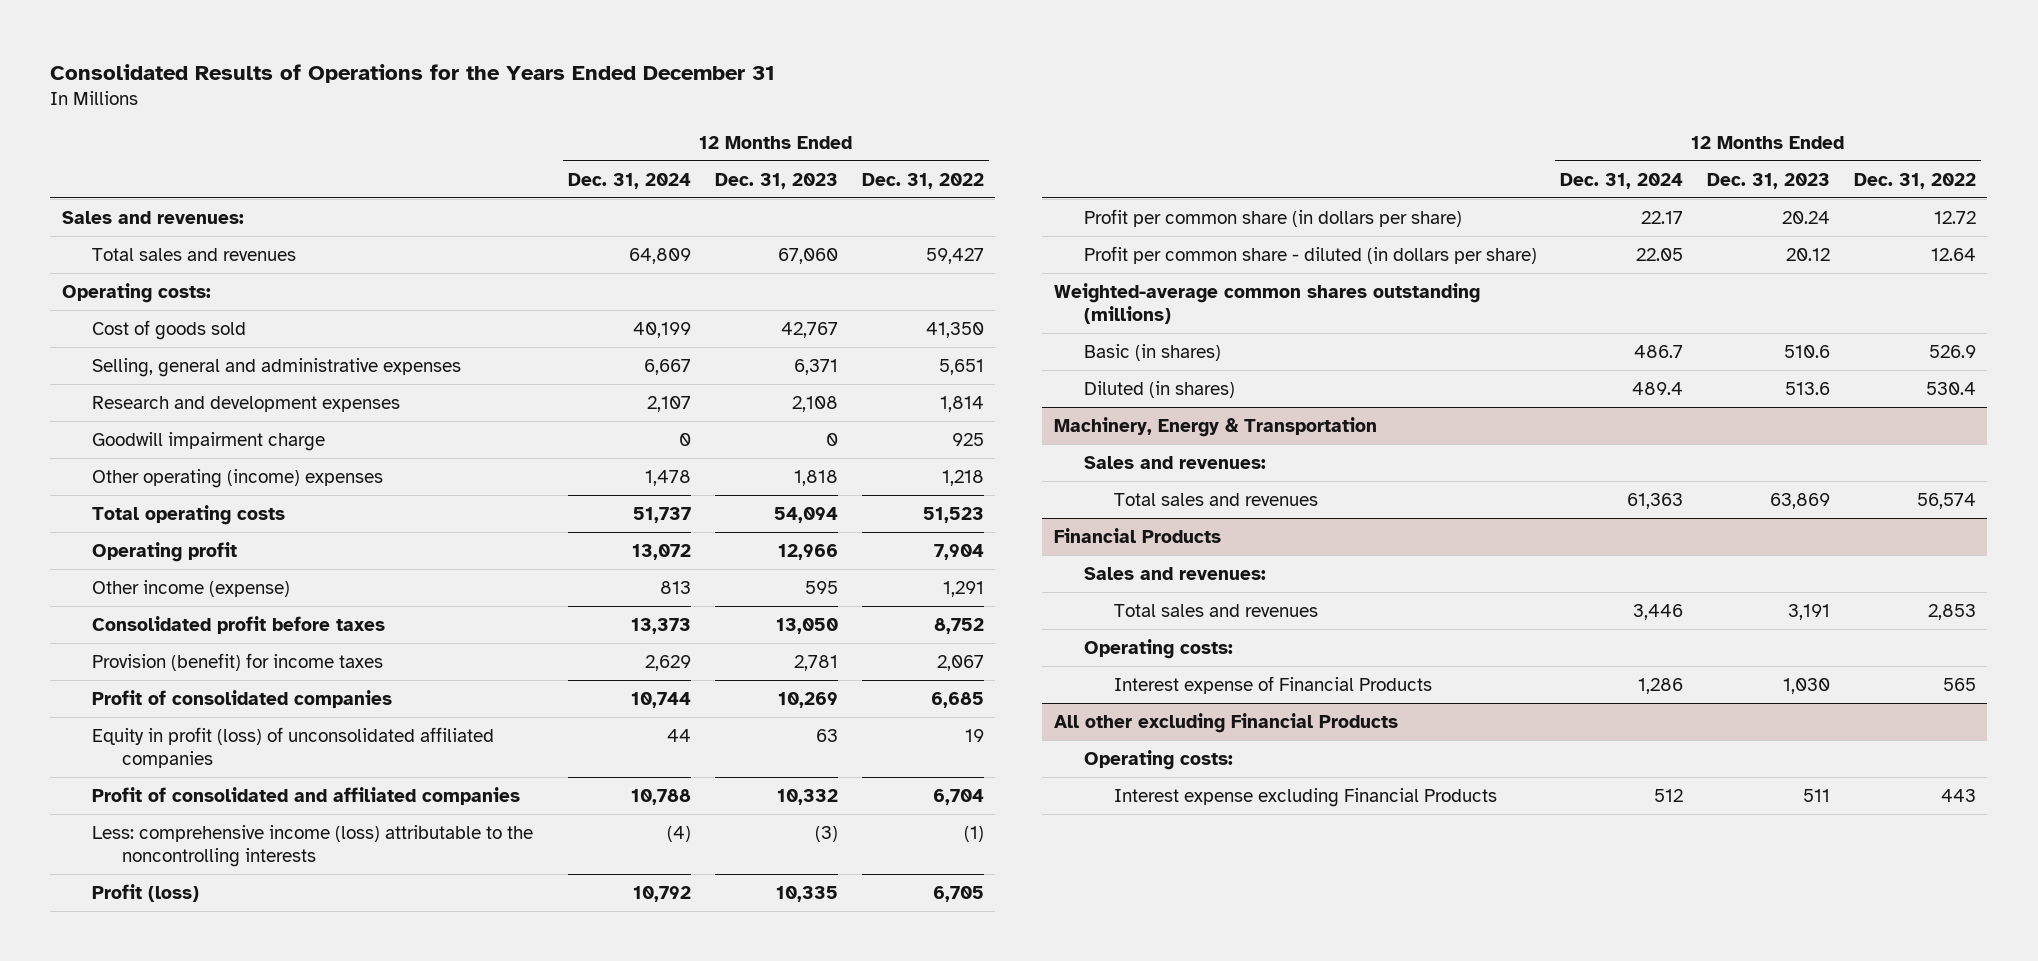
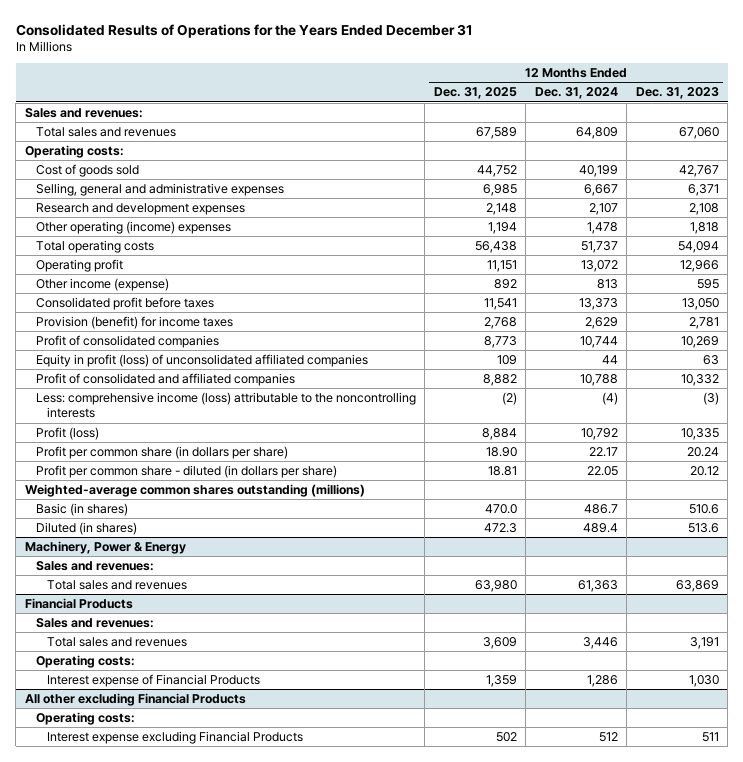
- | 12 Months Ended Dec. 31, 2024 | 12 Months Ended Dec. 31, 2023 | 12 Months Ended Dec. 31, 2022
+ | 12 Months Ended Dec. 31, 2025 | 12 Months Ended Dec. 31, 2024 | 12 Months Ended Dec. 31, 2023
- Goodwill impairment charge | 0 | 0 | 925
- Machinery, Energy & Transportation
+ Machinery, Power & Energy

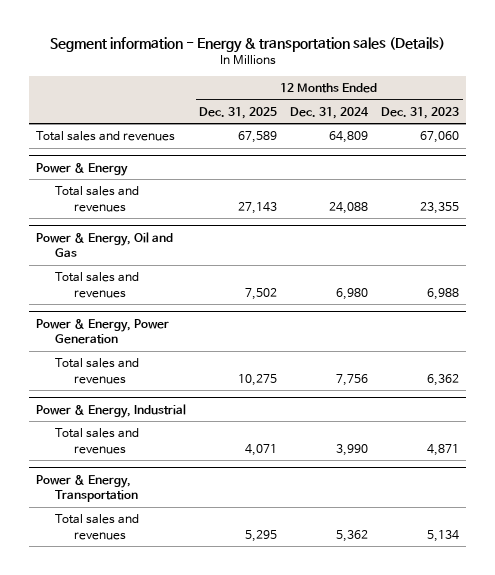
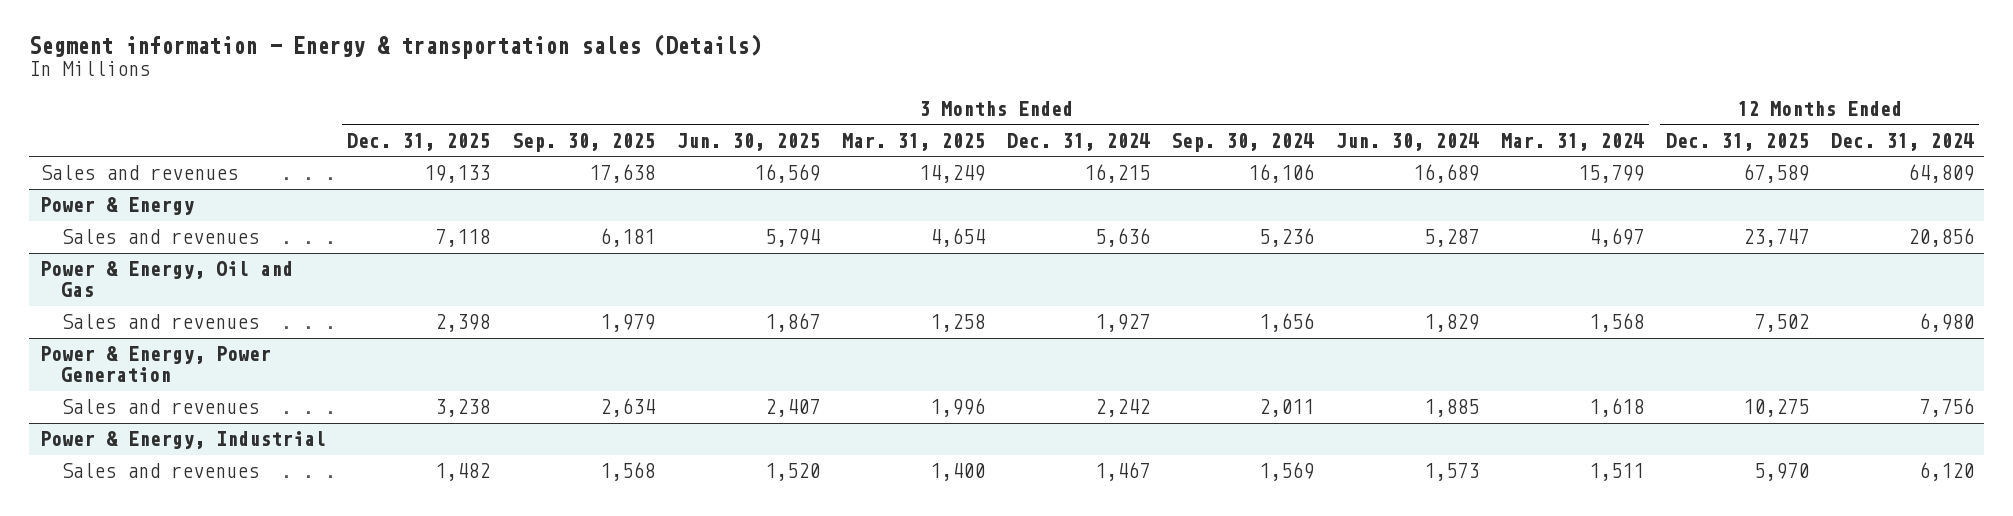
- | 12 Months Ended Dec. 31, 2025 | 12 Months Ended Dec. 31, 2024 | 12 Months Ended Dec. 31, 2023
+ | 3 Months Ended Dec. 31, 2025 | 3 Months Ended Sep. 30, 2025 | 3 Months Ended Jun. 30, 2025 | 3 Months Ended Mar. 31, 2025 | 3 Months Ended Dec. 31, 2024 | 3 Months Ended Sep. 30, 2024 | 3 Months Ended Jun. 30, 2024 | 3 Months Ended Mar. 31, 2024 | 12 Months Ended Dec. 31, 2025 | 12 Months Ended Dec. 31, 2024
- Total sales and revenues | 67,589 | 64,809 | 67,060
+ Sales and revenues | 19,133 | 17,638 | 16,569 | 14,249 | 16,215 | 16,106 | 16,689 | 15,799 | 67,589 | 64,809
@ Power & Energy
- Total sales and revenues | 27,143 | 24,088 | 23,355
+ Sales and revenues | 7,118 | 6,181 | 5,794 | 4,654 | 5,636 | 5,236 | 5,287 | 4,697 | 23,747 | 20,856
@ Power & Energy, Oil and Gas
- Total sales and revenues | 7,502 | 6,980 | 6,988
+ Sales and revenues | 2,398 | 1,979 | 1,867 | 1,258 | 1,927 | 1,656 | 1,829 | 1,568 | 7,502 | 6,980
@ Power & Energy, Power Generation
- Total sales and revenues | 10,275 | 7,756 | 6,362
+ Sales and revenues | 3,238 | 2,634 | 2,407 | 1,996 | 2,242 | 2,011 | 1,885 | 1,618 | 10,275 | 7,756
@ Power & Energy, Industrial
- Total sales and revenues | 4,071 | 3,990 | 4,871
- Power & Energy, Transportation
- Total sales and revenues | 5,295 | 5,362 | 5,134
@ Power & Energy, Industrial
+ Sales and revenues | 1,482 | 1,568 | 1,520 | 1,400 | 1,467 | 1,569 | 1,573 | 1,511 | 5,970 | 6,120

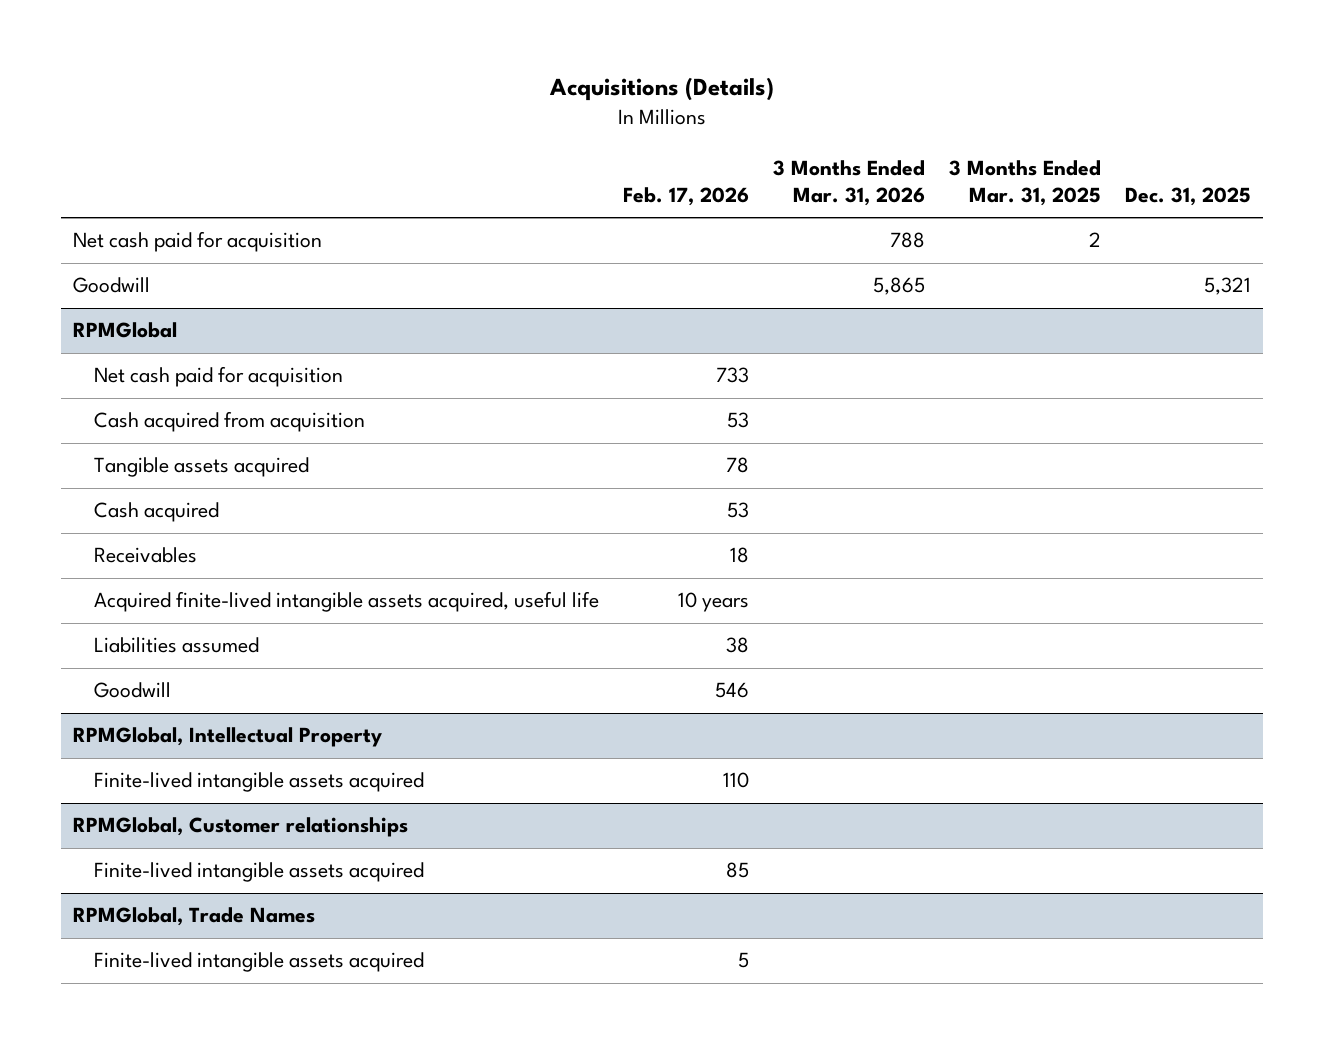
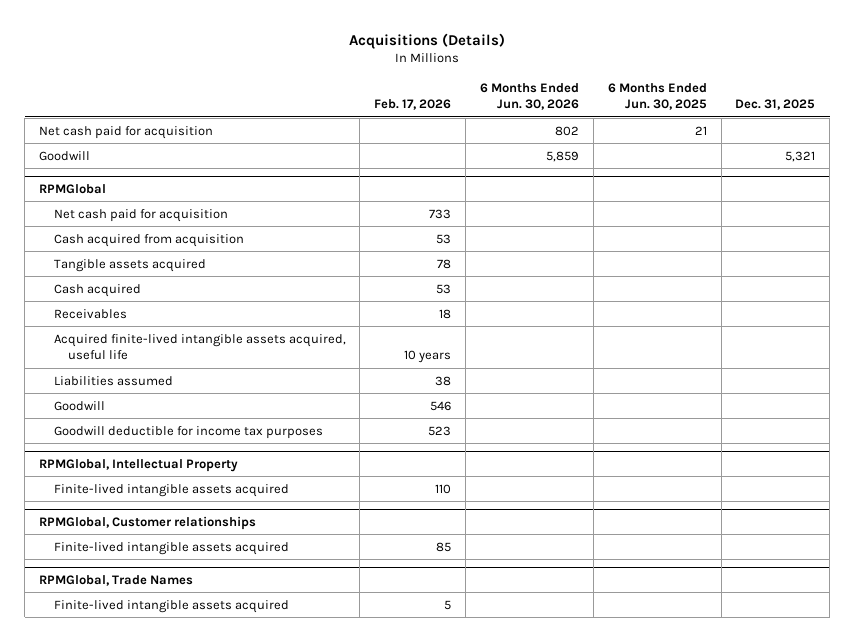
- | Feb. 17, 2026 | 3 Months Ended Mar. 31, 2026 | 3 Months Ended Mar. 31, 2025 | Dec. 31, 2025
+ | Feb. 17, 2026 | 6 Months Ended Jun. 30, 2026 | 6 Months Ended Jun. 30, 2025 | Dec. 31, 2025
@ RPMGlobal
+ Goodwill deductible for income tax purposes | 523 | | |

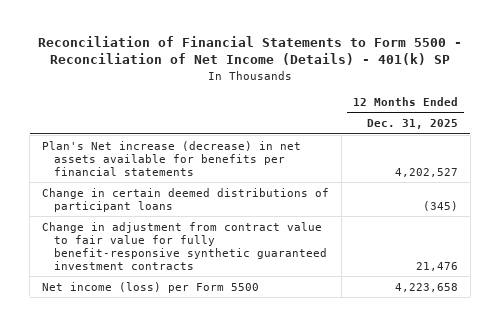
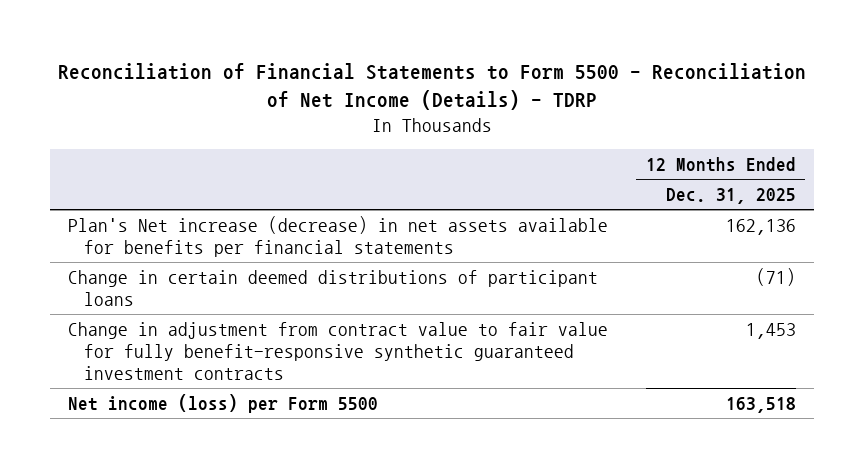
- Reconciliation of Financial Statements to Form 5500 - Reconciliation of Net Income (Details) - 401(k) SP
+ Reconciliation of Financial Statements to Form 5500 - Reconciliation of Net Income (Details) - TDRP
- Plan's Net increase (decrease) in net assets available for benefits per financial statements | 4,202,527
- Change in certain deemed distributions of participant loans | (345)
- Change in adjustment from contract value to fair value for fully benefit-responsive synthetic guaranteed investment contracts | 21,476
- Net income (loss) per Form 5500 | 4,223,658
+ Plan's Net increase (decrease) in net assets available for benefits per financial statements | 162,136
+ Change in certain deemed distributions of participant loans | (71)
+ Change in adjustment from contract value to fair value for fully benefit-responsive synthetic guaranteed investment contracts | 1,453
+ Net income (loss) per Form 5500 | 163,518

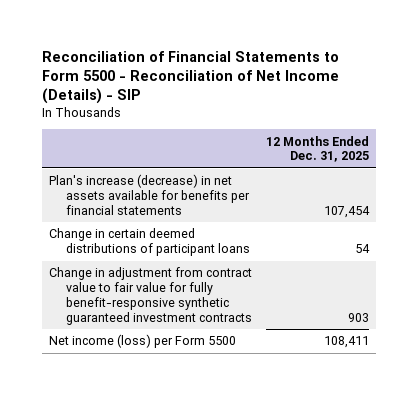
- Reconciliation of Financial Statements to Form 5500 - Reconciliation of Net Income (Details) - TDRP
+ Reconciliation of Financial Statements to Form 5500 - Reconciliation of Net Income (Details) - SIP
- Plan's Net increase (decrease) in net assets available for benefits per financial statements | 162,136
- Change in certain deemed distributions of participant loans | (71)
- Change in adjustment from contract value to fair value for fully benefit-responsive synthetic guaranteed investment contracts | 1,453
- Net income (loss) per Form 5500 | 163,518
+ Plan's increase (decrease) in net assets available for benefits per financial statements | 107,454
+ Change in certain deemed distributions of participant loans | 54
+ Change in adjustment from contract value to fair value for fully benefit-responsive synthetic guaranteed investment contracts | 903
+ Net income (loss) per Form 5500 | 108,411

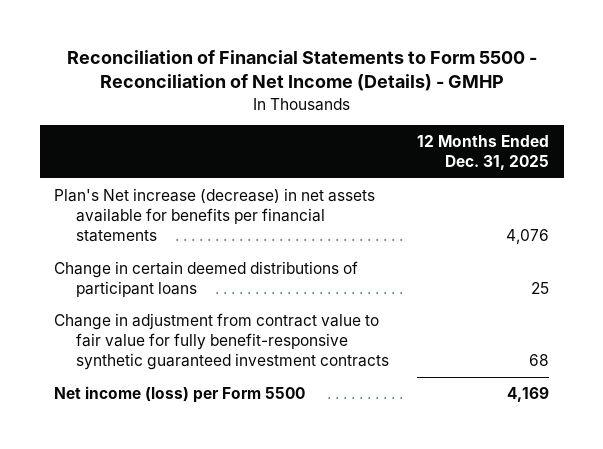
- Reconciliation of Financial Statements to Form 5500 - Reconciliation of Net Income (Details) - SIP
+ Reconciliation of Financial Statements to Form 5500 - Reconciliation of Net Income (Details) - GMHP
- Plan's increase (decrease) in net assets available for benefits per financial statements | 107,454
- Change in certain deemed distributions of participant loans | 54
- Change in adjustment from contract value to fair value for fully benefit-responsive synthetic guaranteed investment contracts | 903
- Net income (loss) per Form 5500 | 108,411
+ Plan's Net increase (decrease) in net assets available for benefits per financial statements | 4,076
+ Change in certain deemed distributions of participant loans | 25
+ Change in adjustment from contract value to fair value for fully benefit-responsive synthetic guaranteed investment contracts | 68
+ Net income (loss) per Form 5500 | 4,169

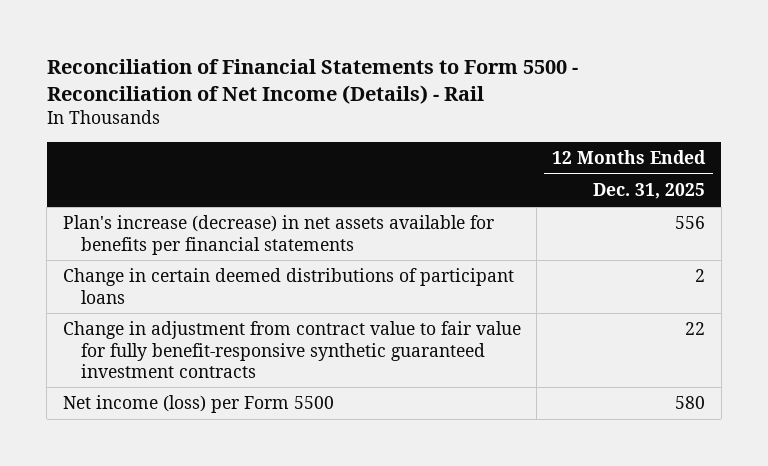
- Reconciliation of Financial Statements to Form 5500 - Reconciliation of Net Income (Details) - GMHP
+ Reconciliation of Financial Statements to Form 5500 - Reconciliation of Net Income (Details) - Rail
- Plan's Net increase (decrease) in net assets available for benefits per financial statements | 4,076
- Change in certain deemed distributions of participant loans | 25
- Change in adjustment from contract value to fair value for fully benefit-responsive synthetic guaranteed investment contracts | 68
- Net income (loss) per Form 5500 | 4,169
+ Plan's increase (decrease) in net assets available for benefits per financial statements | 556
+ Change in certain deemed distributions of participant loans | 2
+ Change in adjustment from contract value to fair value for fully benefit-responsive synthetic guaranteed investment contracts | 22
+ Net income (loss) per Form 5500 | 580

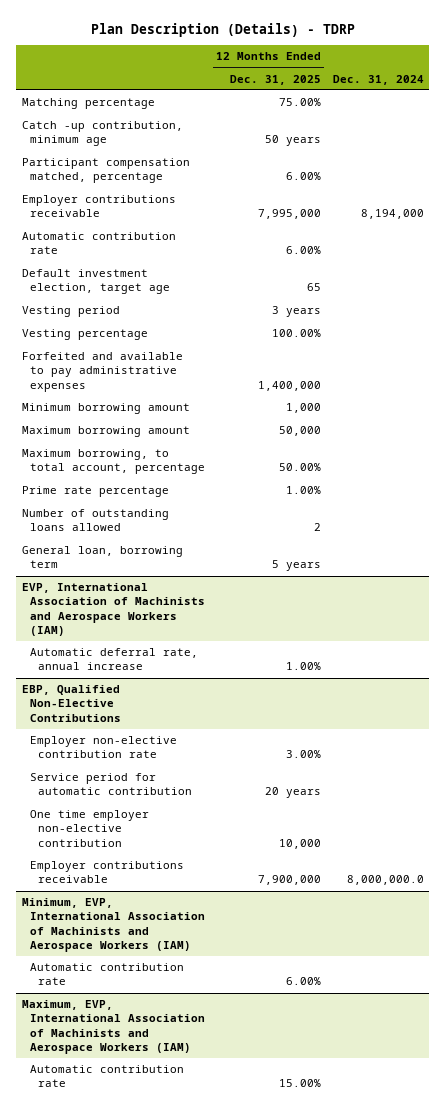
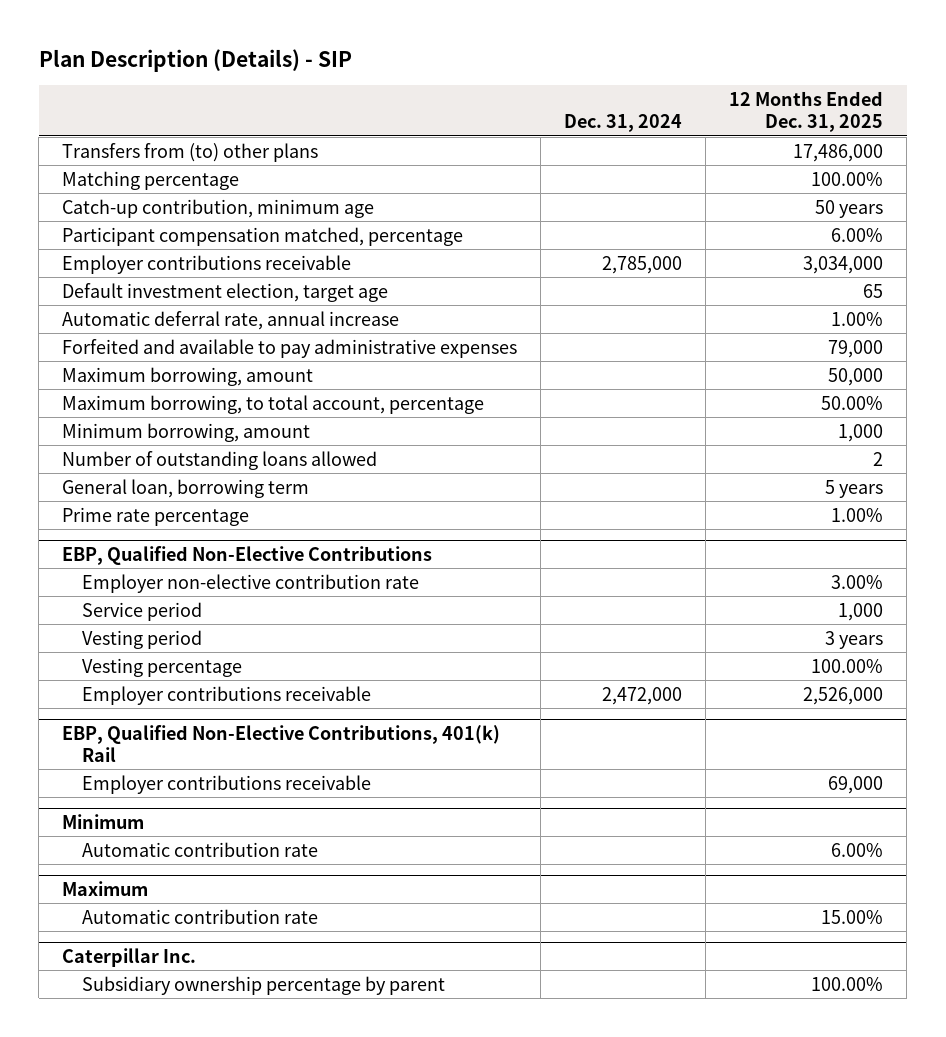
- Plan Description (Details) - TDRP
+ Plan Description (Details) - SIP
- | 12 Months Ended Dec. 31, 2025 | Dec. 31, 2024
+ | Dec. 31, 2024 | 12 Months Ended Dec. 31, 2025
- Matching percentage | 75.00% |
- Catch -up contribution, minimum age | 50 years |
+ Transfers from (to) other plans | | 17,486,000
+ Matching percentage | | 100.00%
+ Catch-up contribution, minimum age | | 50 years
- Employer contributions receivable | 7,995,000 | 8,194,000
- Automatic contribution rate | 6.00% |
+ Employer contributions receivable | 2,785,000 | 3,034,000
- Vesting period | 3 years |
- Vesting percentage | 100.00% |
- Forfeited and available to pay administrative expenses | 1,400,000 |
- Minimum borrowing amount | 1,000 |
- Maximum borrowing amount | 50,000 |
+ Automatic deferral rate, annual increase | | 1.00%
+ Forfeited and available to pay administrative expenses | | 79,000
+ Maximum borrowing, amount | | 50,000
+ Minimum borrowing, amount | | 1,000
- EVP, International Association of Machinists and Aerospace Workers (IAM)
- Automatic deferral rate, annual increase | 1.00% |
moved down: Prime rate percentage | | 1.00%
@ EBP, Qualified Non-Elective Contributions
- Service period for automatic contribution | 20 years |
- One time employer non-elective contribution | 10,000 |
- Employer contributions receivable | 7,900,000 | 8,000,000.0
- Minimum, EVP, International Association of Machinists and Aerospace Workers (IAM)
@ EBP, Qualified Non-Elective Contributions
+ Service period | | 1,000
+ Vesting period | | 3 years
+ Vesting percentage | | 100.00%
+ Employer contributions receivable | 2,472,000 | 2,526,000
+ EBP, Qualified Non-Elective Contributions, 401(k) Rail
+ Employer contributions receivable | | 69,000
+ Minimum
- Maximum, EVP, International Association of Machinists and Aerospace Workers (IAM)
+ Maximum
+ Caterpillar Inc.
+ Subsidiary ownership percentage by parent | | 100.00%

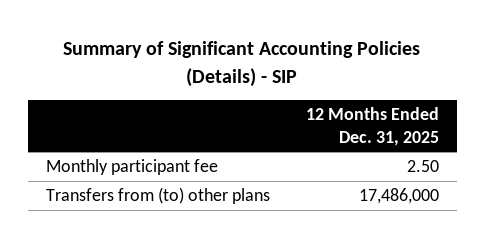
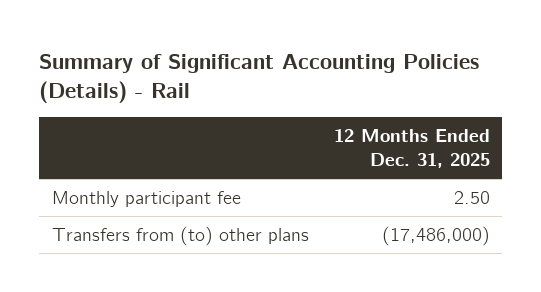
- Summary of Significant Accounting Policies (Details) - SIP
+ Summary of Significant Accounting Policies (Details) - Rail
- Transfers from (to) other plans | 17,486,000
+ Transfers from (to) other plans | (17,486,000)

